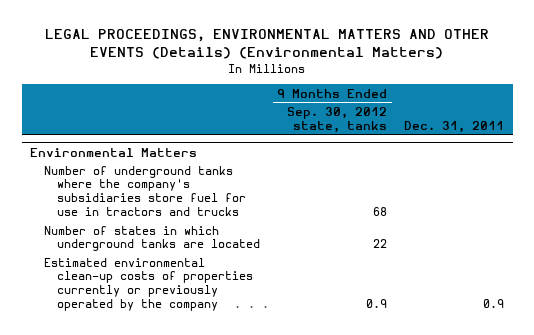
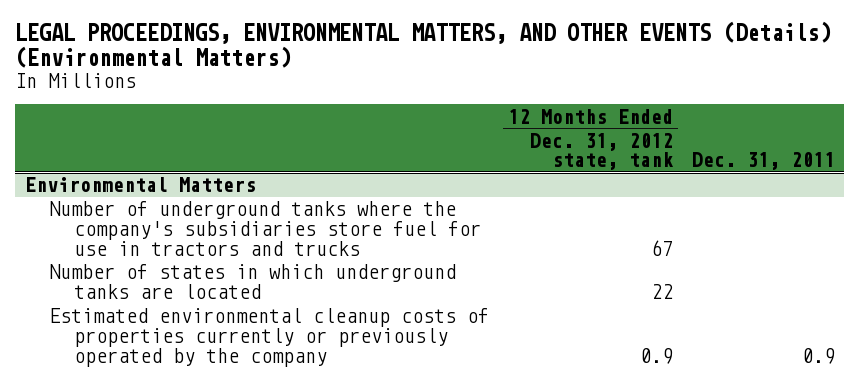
- LEGAL PROCEEDINGS, ENVIRONMENTAL MATTERS AND OTHER EVENTS (Details) (Environmental Matters)
+ LEGAL PROCEEDINGS, ENVIRONMENTAL MATTERS, AND OTHER EVENTS (Details) (Environmental Matters)
- | 9 Months Ended Sep. 30, 2012 state, tanks | Dec. 31, 2011
+ | 12 Months Ended Dec. 31, 2012 state, tank | Dec. 31, 2011
@ Environmental Matters
- Estimated environmental clean-up costs of properties currently or previously operated by the company | 0.9 | 0.9
+ Estimated environmental cleanup costs of properties currently or previously operated by the company | 0.9 | 0.9

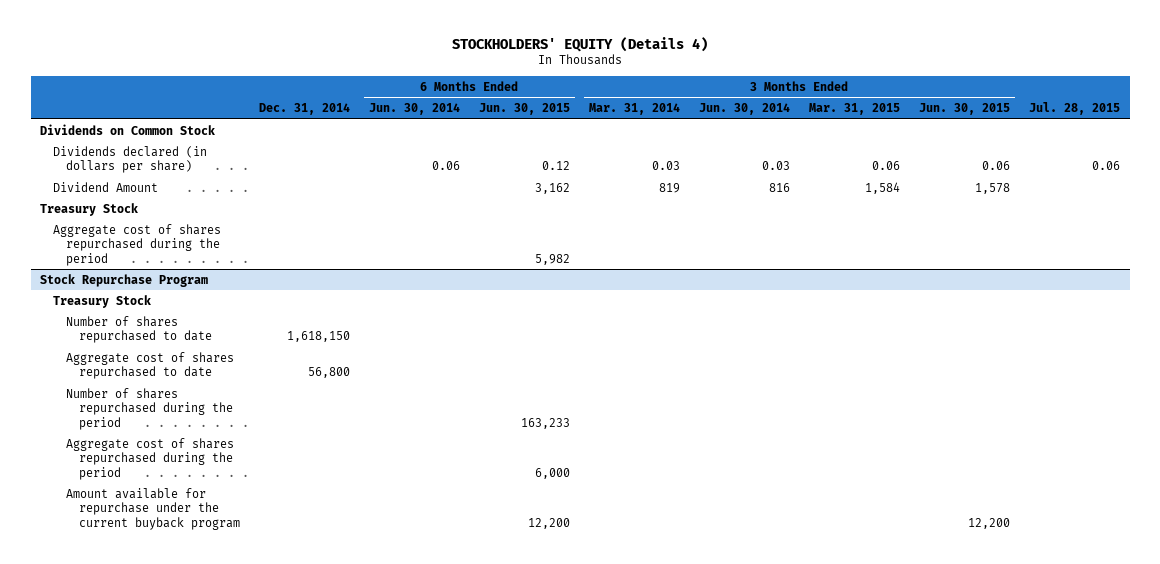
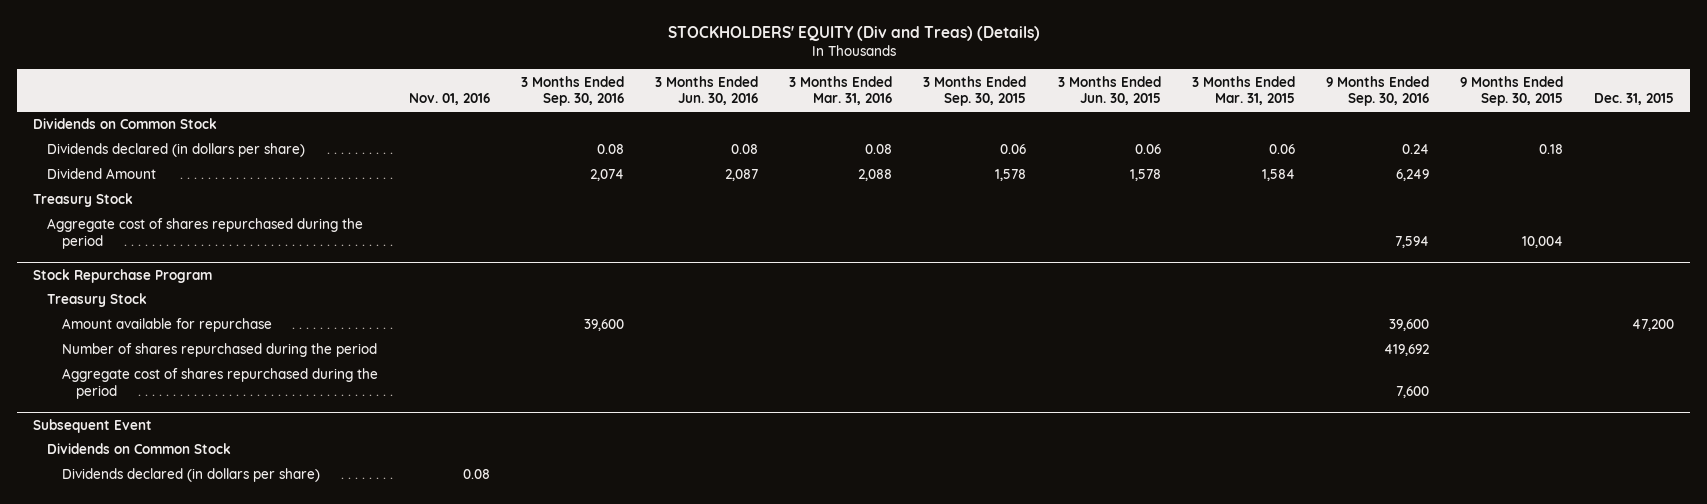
- STOCKHOLDERS' EQUITY (Details 4)
+ STOCKHOLDERS' EQUITY (Div and Treas) (Details)
- | Dec. 31, 2014 | 6 Months Ended Jun. 30, 2014 | 6 Months Ended Jun. 30, 2015 | 3 Months Ended Mar. 31, 2014 | 3 Months Ended Jun. 30, 2014 | 3 Months Ended Mar. 31, 2015 | 3 Months Ended Jun. 30, 2015 | Jul. 28, 2015
+ | Nov. 01, 2016 | 3 Months Ended Sep. 30, 2016 | 3 Months Ended Jun. 30, 2016 | 3 Months Ended Mar. 31, 2016 | 3 Months Ended Sep. 30, 2015 | 3 Months Ended Jun. 30, 2015 | 3 Months Ended Mar. 31, 2015 | 9 Months Ended Sep. 30, 2016 | 9 Months Ended Sep. 30, 2015 | Dec. 31, 2015
@ Stock Repurchase Program
- Number of shares repurchased to date | 1,618,150 | | | | | | |
- Aggregate cost of shares repurchased to date | 56,800 | | | | | | |
+ Amount available for repurchase | | 39,600 | | | | | | 39,600 | | 47,200
- Amount available for repurchase under the current buyback program | | | 12,200 | | | | 12,200 |
+ Subsequent Event
+ Dividends on Common Stock
+ Dividends declared (in dollars per share) | 0.08 | | | | | | | | |

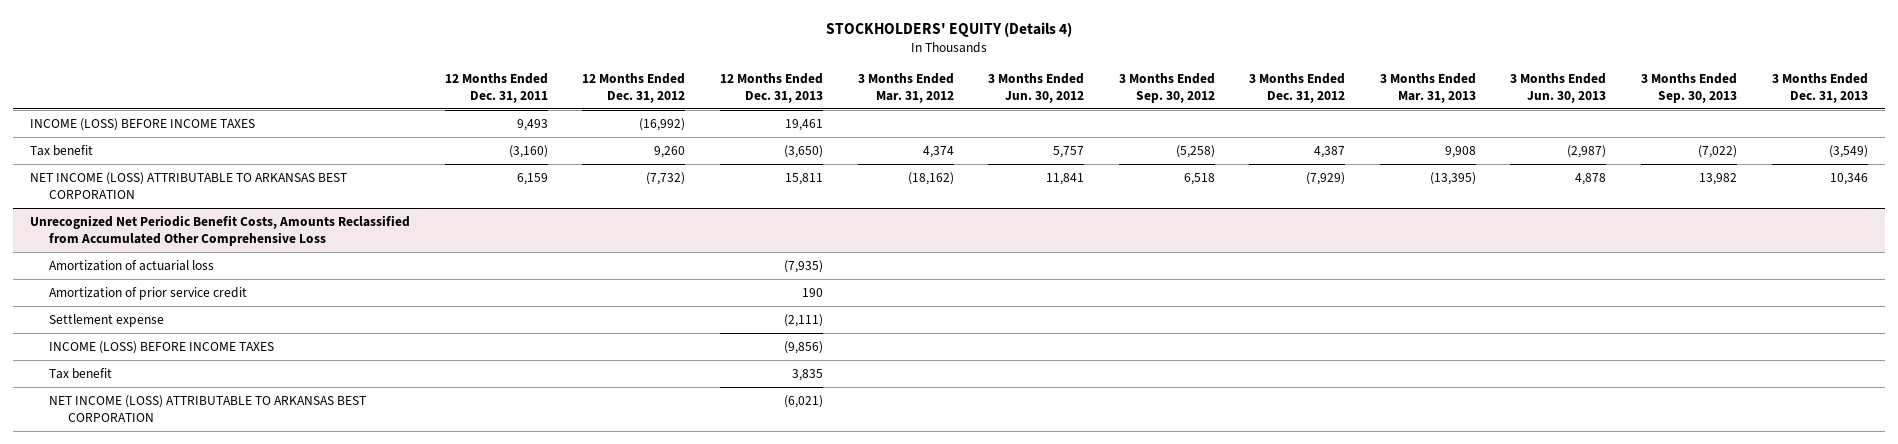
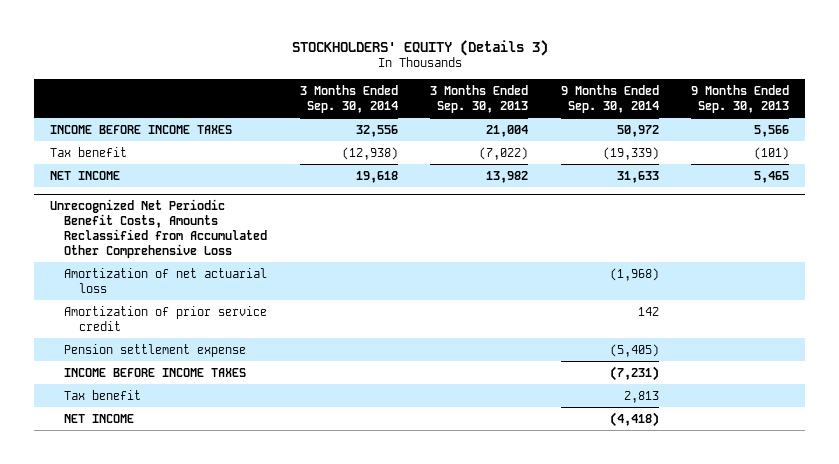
- STOCKHOLDERS' EQUITY (Details 4)
+ STOCKHOLDERS' EQUITY (Details 3)
- | 12 Months Ended Dec. 31, 2011 | 12 Months Ended Dec. 31, 2012 | 12 Months Ended Dec. 31, 2013 | 3 Months Ended Mar. 31, 2012 | 3 Months Ended Jun. 30, 2012 | 3 Months Ended Sep. 30, 2012 | 3 Months Ended Dec. 31, 2012 | 3 Months Ended Mar. 31, 2013 | 3 Months Ended Jun. 30, 2013 | 3 Months Ended Sep. 30, 2013 | 3 Months Ended Dec. 31, 2013
+ | 3 Months Ended Sep. 30, 2014 | 3 Months Ended Sep. 30, 2013 | 9 Months Ended Sep. 30, 2014 | 9 Months Ended Sep. 30, 2013
- INCOME (LOSS) BEFORE INCOME TAXES | 9,493 | (16,992) | 19,461 | | | | | | | |
+ INCOME BEFORE INCOME TAXES | 32,556 | 21,004 | 50,972 | 5,566
- NET INCOME (LOSS) ATTRIBUTABLE TO ARKANSAS BEST CORPORATION | 6,159 | (7,732) | 15,811 | (18,162) | 11,841 | 6,518 | (7,929) | (13,395) | 4,878 | 13,982 | 10,346
+ NET INCOME | 19,618 | 13,982 | 31,633 | 5,465
@ Unrecognized Net Periodic Benefit Costs, Amounts Reclassified from Accumulated Other Comprehensive Loss
- Amortization of actuarial loss | | | (7,935) | | | | | | | |
+ Amortization of net actuarial loss | | | (1,968) |
- Settlement expense | | | (2,111) | | | | | | | |
- INCOME (LOSS) BEFORE INCOME TAXES | | | (9,856) | | | | | | | |
+ Pension settlement expense | | | (5,405) |
+ INCOME BEFORE INCOME TAXES | | | (7,231) |
- NET INCOME (LOSS) ATTRIBUTABLE TO ARKANSAS BEST CORPORATION | | | (6,021) | | | | | | | |
+ NET INCOME | | | (4,418) |

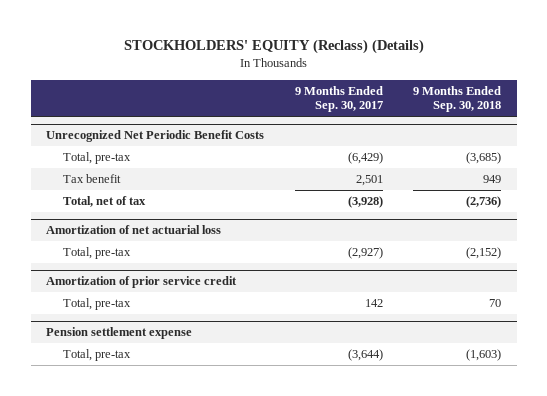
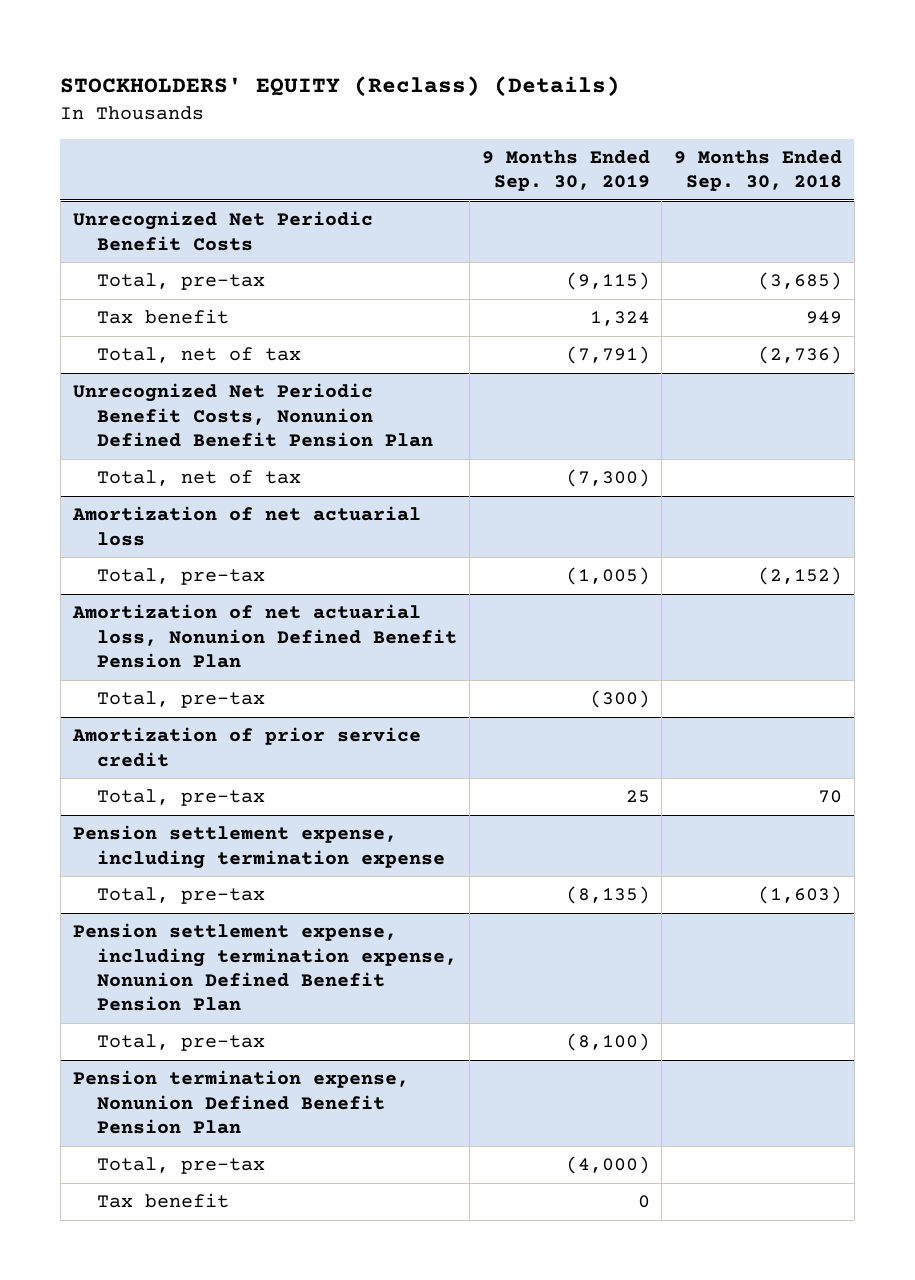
- | 9 Months Ended Sep. 30, 2017 | 9 Months Ended Sep. 30, 2018
+ | 9 Months Ended Sep. 30, 2019 | 9 Months Ended Sep. 30, 2018
+ Unrecognized Net Periodic Benefit Costs, Nonunion Defined Benefit Pension Plan
+ Total, net of tax | (7,300) |
+ Amortization of net actuarial loss, Nonunion Defined Benefit Pension Plan
+ Total, pre-tax | (300) |
- Pension settlement expense
+ Pension settlement expense, including termination expense
+ Pension settlement expense, including termination expense, Nonunion Defined Benefit Pension Plan
+ Total, pre-tax | (8,100) |
+ Pension termination expense, Nonunion Defined Benefit Pension Plan
+ Total, pre-tax | (4,000) |
+ Tax benefit | 0 |

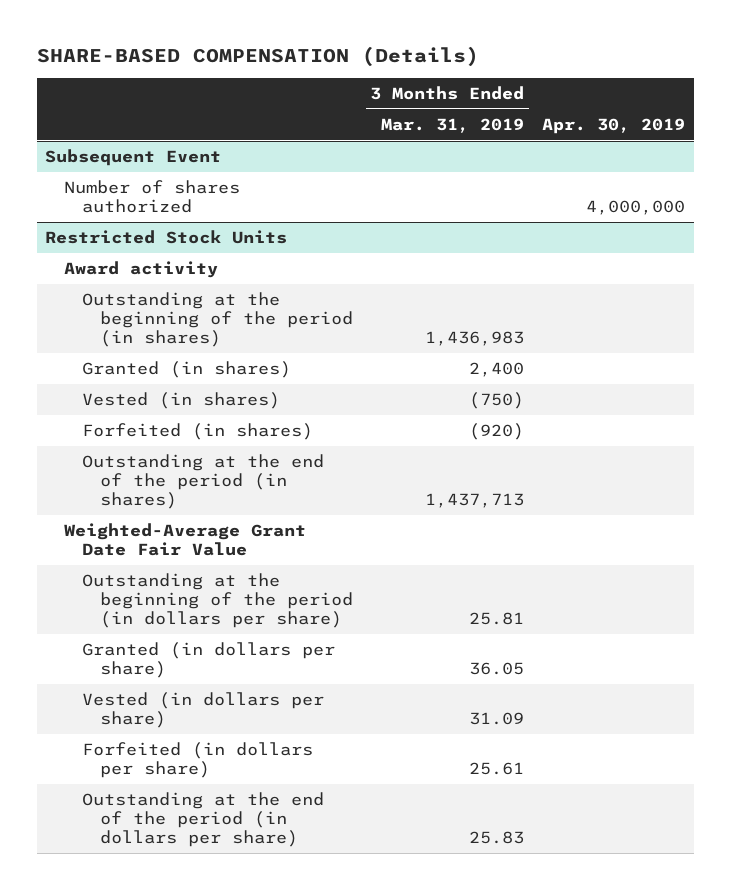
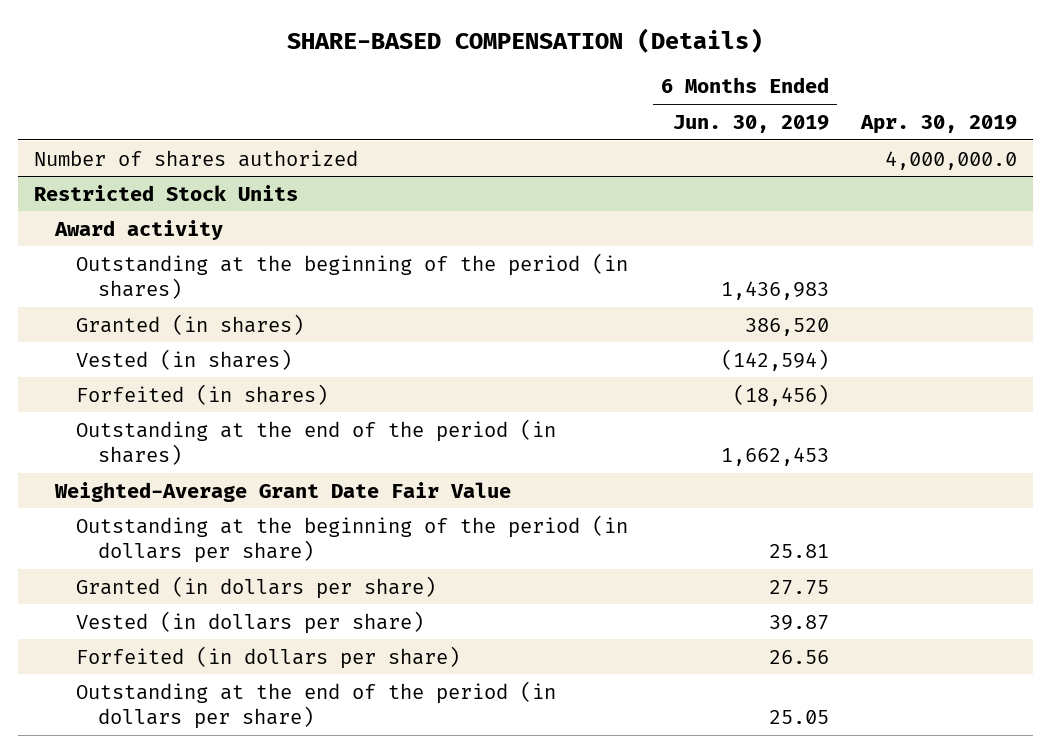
- | 3 Months Ended Mar. 31, 2019 | Apr. 30, 2019
+ | 6 Months Ended Jun. 30, 2019 | Apr. 30, 2019
- Subsequent Event
- Number of shares authorized | | 4,000,000
+ Number of shares authorized | | 4,000,000.0

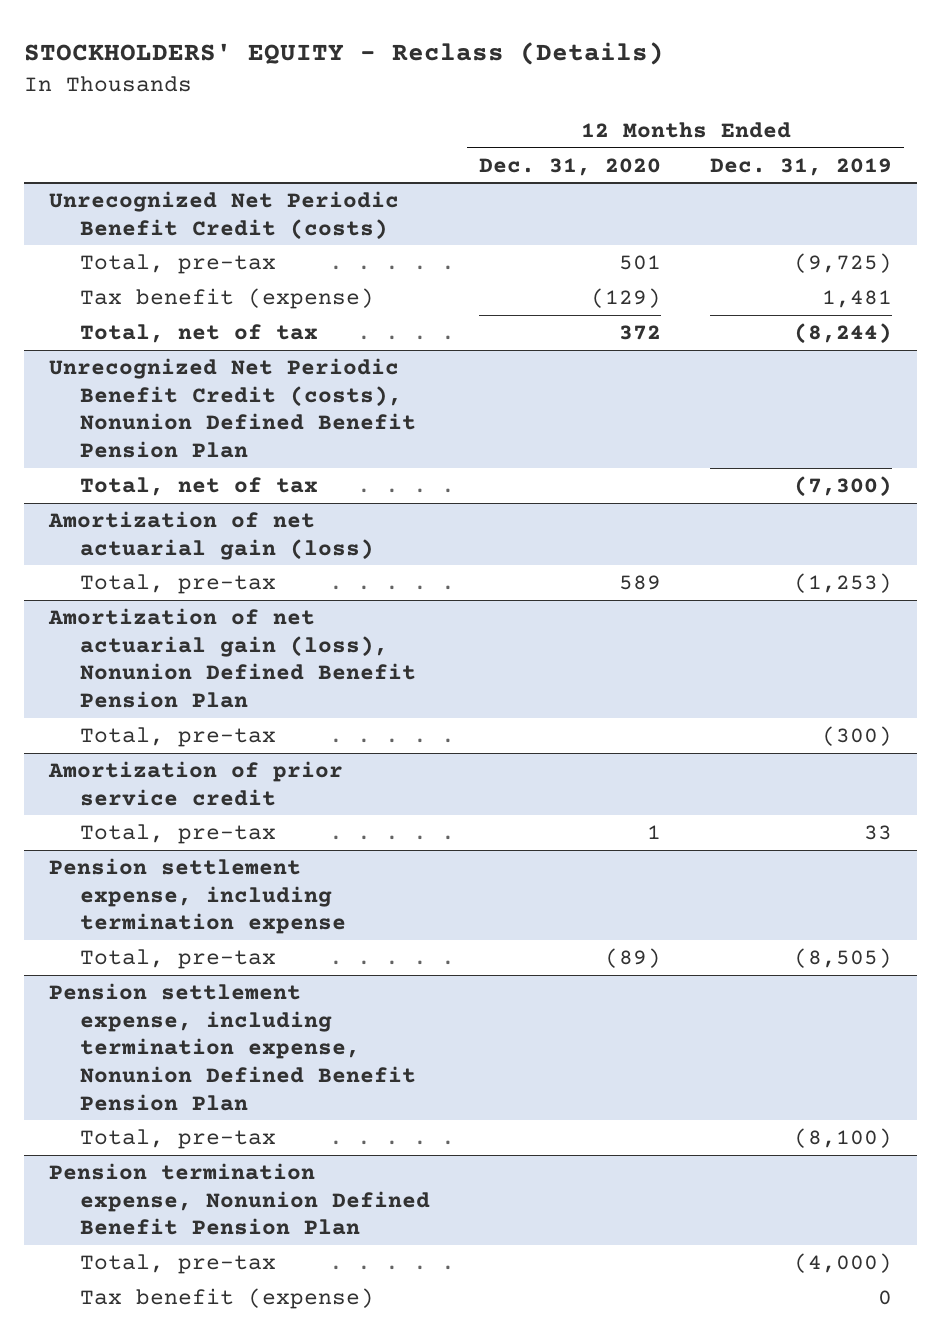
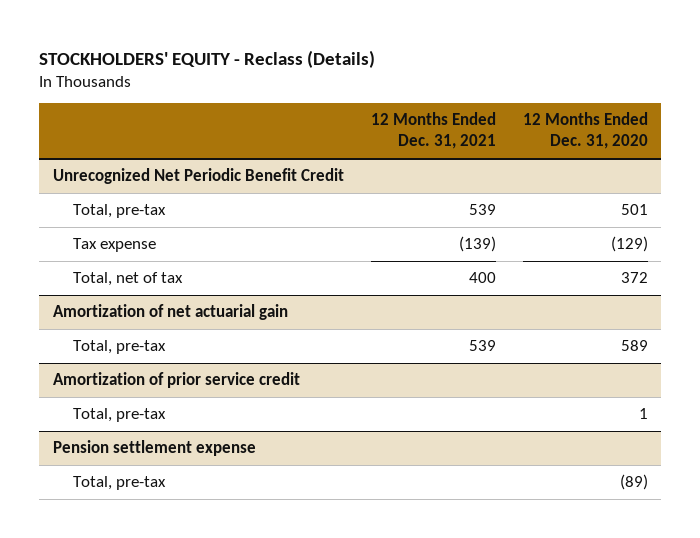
- | 12 Months Ended Dec. 31, 2020 | 12 Months Ended Dec. 31, 2019
+ | 12 Months Ended Dec. 31, 2021 | 12 Months Ended Dec. 31, 2020
- Unrecognized Net Periodic Benefit Credit (costs)
+ Unrecognized Net Periodic Benefit Credit
- Tax benefit (expense) | (129) | 1,481
+ Tax expense | (139) | (129)
- Unrecognized Net Periodic Benefit Credit (costs), Nonunion Defined Benefit Pension Plan
- Total, net of tax | | (7,300)
- Amortization of net actuarial gain (loss)
+ Amortization of net actuarial gain
- Amortization of net actuarial gain (loss), Nonunion Defined Benefit Pension Plan
- Total, pre-tax | | (300)
- Pension settlement expense, including termination expense
+ Pension settlement expense
- Pension settlement expense, including termination expense, Nonunion Defined Benefit Pension Plan
- Total, pre-tax | | (8,100)
- Pension termination expense, Nonunion Defined Benefit Pension Plan
- Total, pre-tax | | (4,000)
- Tax benefit (expense) | | 0

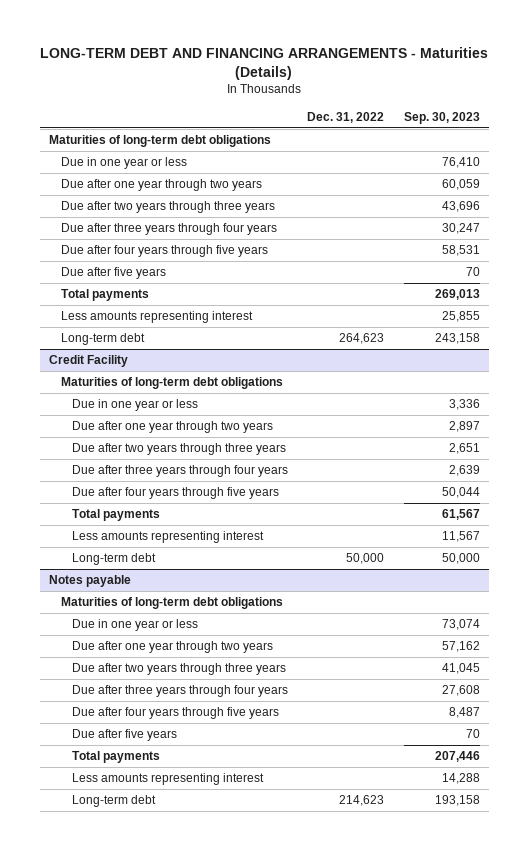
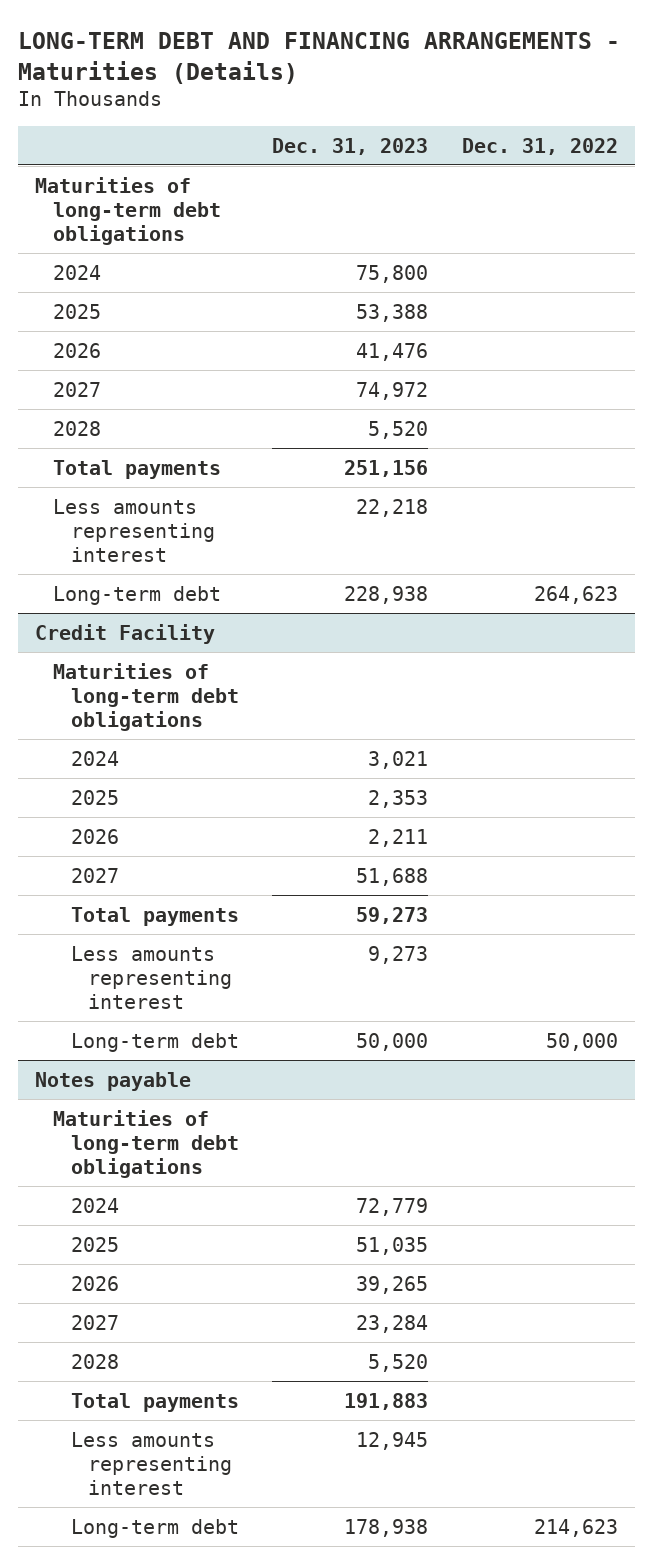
- | Dec. 31, 2022 | Sep. 30, 2023
+ | Dec. 31, 2023 | Dec. 31, 2022
- Due in one year or less | | 76,410
- Due after one year through two years | | 60,059
- Due after two years through three years | | 43,696
- Due after three years through four years | | 30,247
- Due after four years through five years | | 58,531
- Due after five years | | 70
+ 2024 | 75,800 |
+ 2025 | 53,388 |
+ 2026 | 41,476 |
+ 2027 | 74,972 |
+ 2028 | 5,520 |
@ Credit Facility
- Due in one year or less | | 3,336
- Due after one year through two years | | 2,897
- Due after two years through three years | | 2,651
- Due after three years through four years | | 2,639
- Due after four years through five years | | 50,044
+ 2024 | 3,021 |
+ 2025 | 2,353 |
+ 2026 | 2,211 |
+ 2027 | 51,688 |
@ Notes payable
- Due in one year or less | | 73,074
- Due after one year through two years | | 57,162
- Due after two years through three years | | 41,045
- Due after three years through four years | | 27,608
- Due after four years through five years | | 8,487
- Due after five years | | 70
+ 2024 | 72,779 |
+ 2025 | 51,035 |
+ 2026 | 39,265 |
+ 2027 | 23,284 |
+ 2028 | 5,520 |

